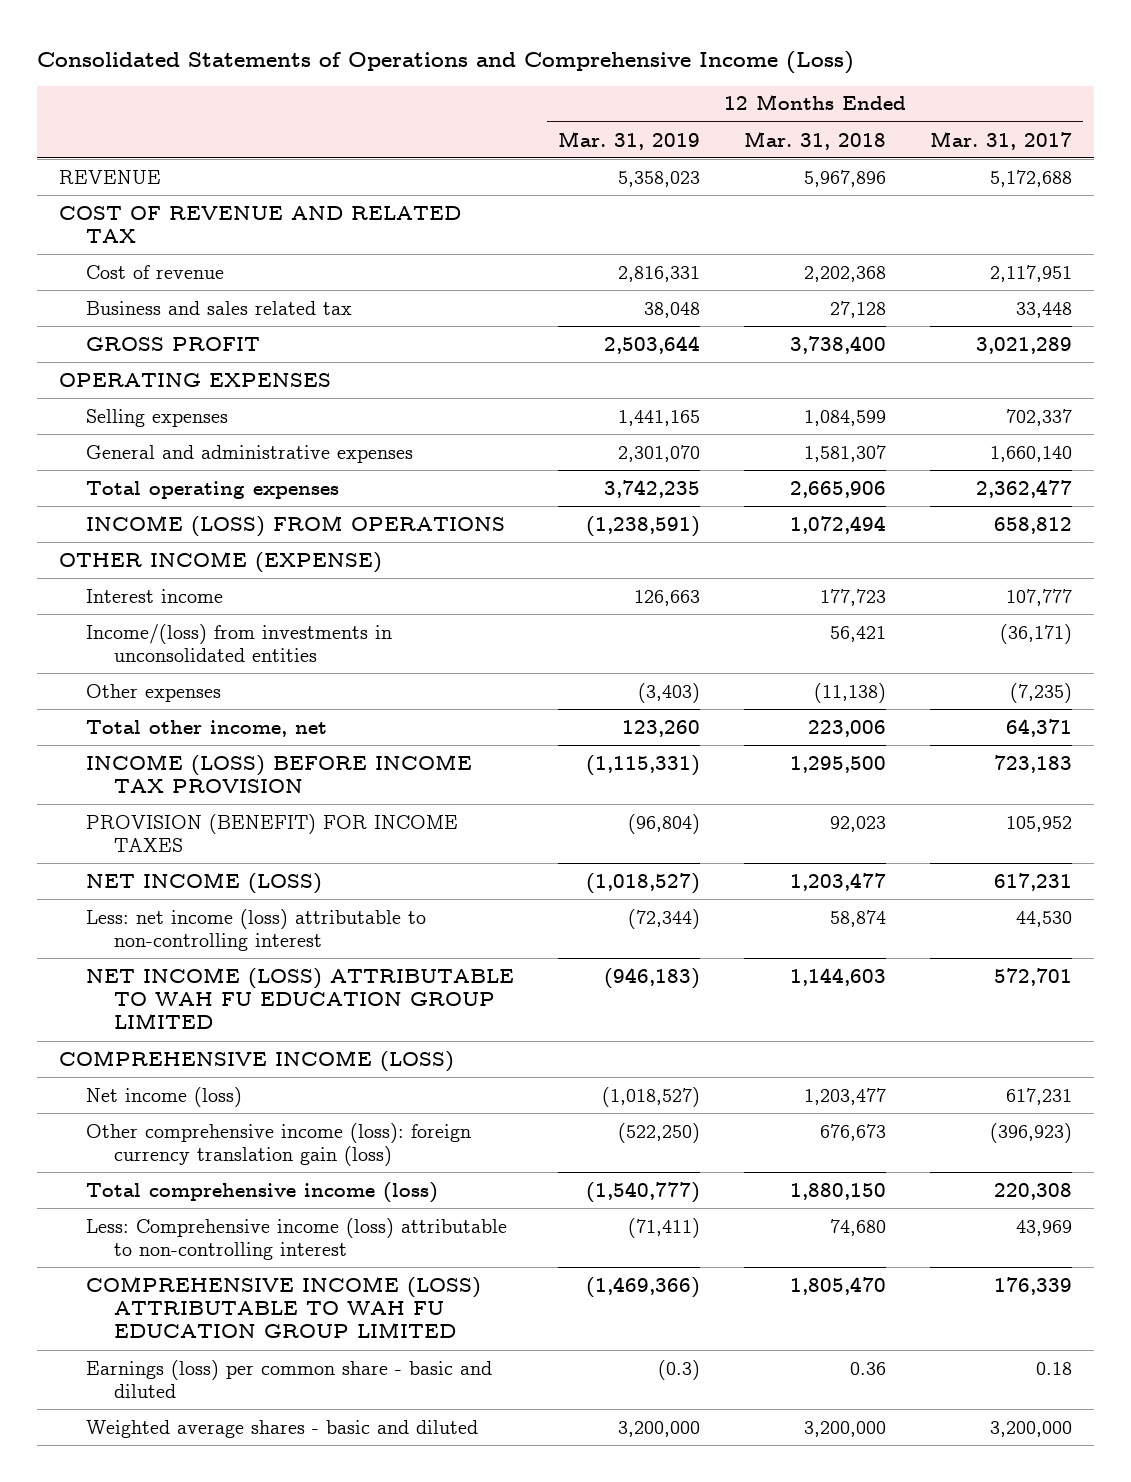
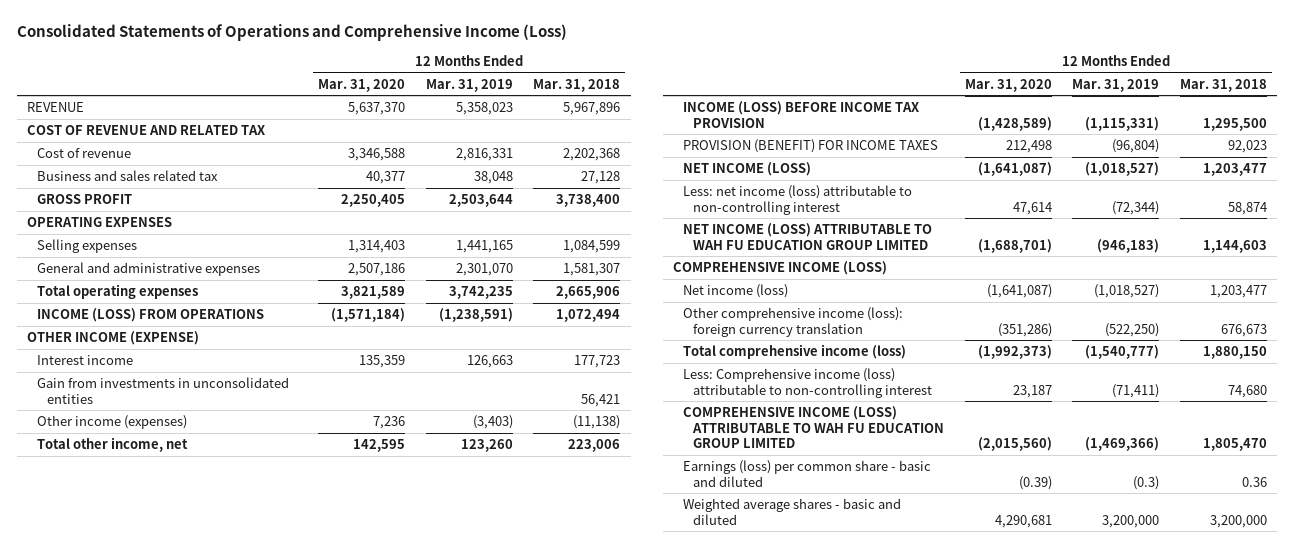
- | 12 Months Ended Mar. 31, 2019 | 12 Months Ended Mar. 31, 2018 | 12 Months Ended Mar. 31, 2017
+ | 12 Months Ended Mar. 31, 2020 | 12 Months Ended Mar. 31, 2019 | 12 Months Ended Mar. 31, 2018
- Income/(loss) from investments in unconsolidated entities | | 56,421 | (36,171)
- Other expenses | (3,403) | (11,138) | (7,235)
+ Gain from investments in unconsolidated entities | | | 56,421
+ Other income (expenses) | 7,236 | (3,403) | (11,138)
- Other comprehensive income (loss): foreign currency translation gain (loss) | (522,250) | 676,673 | (396,923)
+ Other comprehensive income (loss): foreign currency translation | (351,286) | (522,250) | 676,673

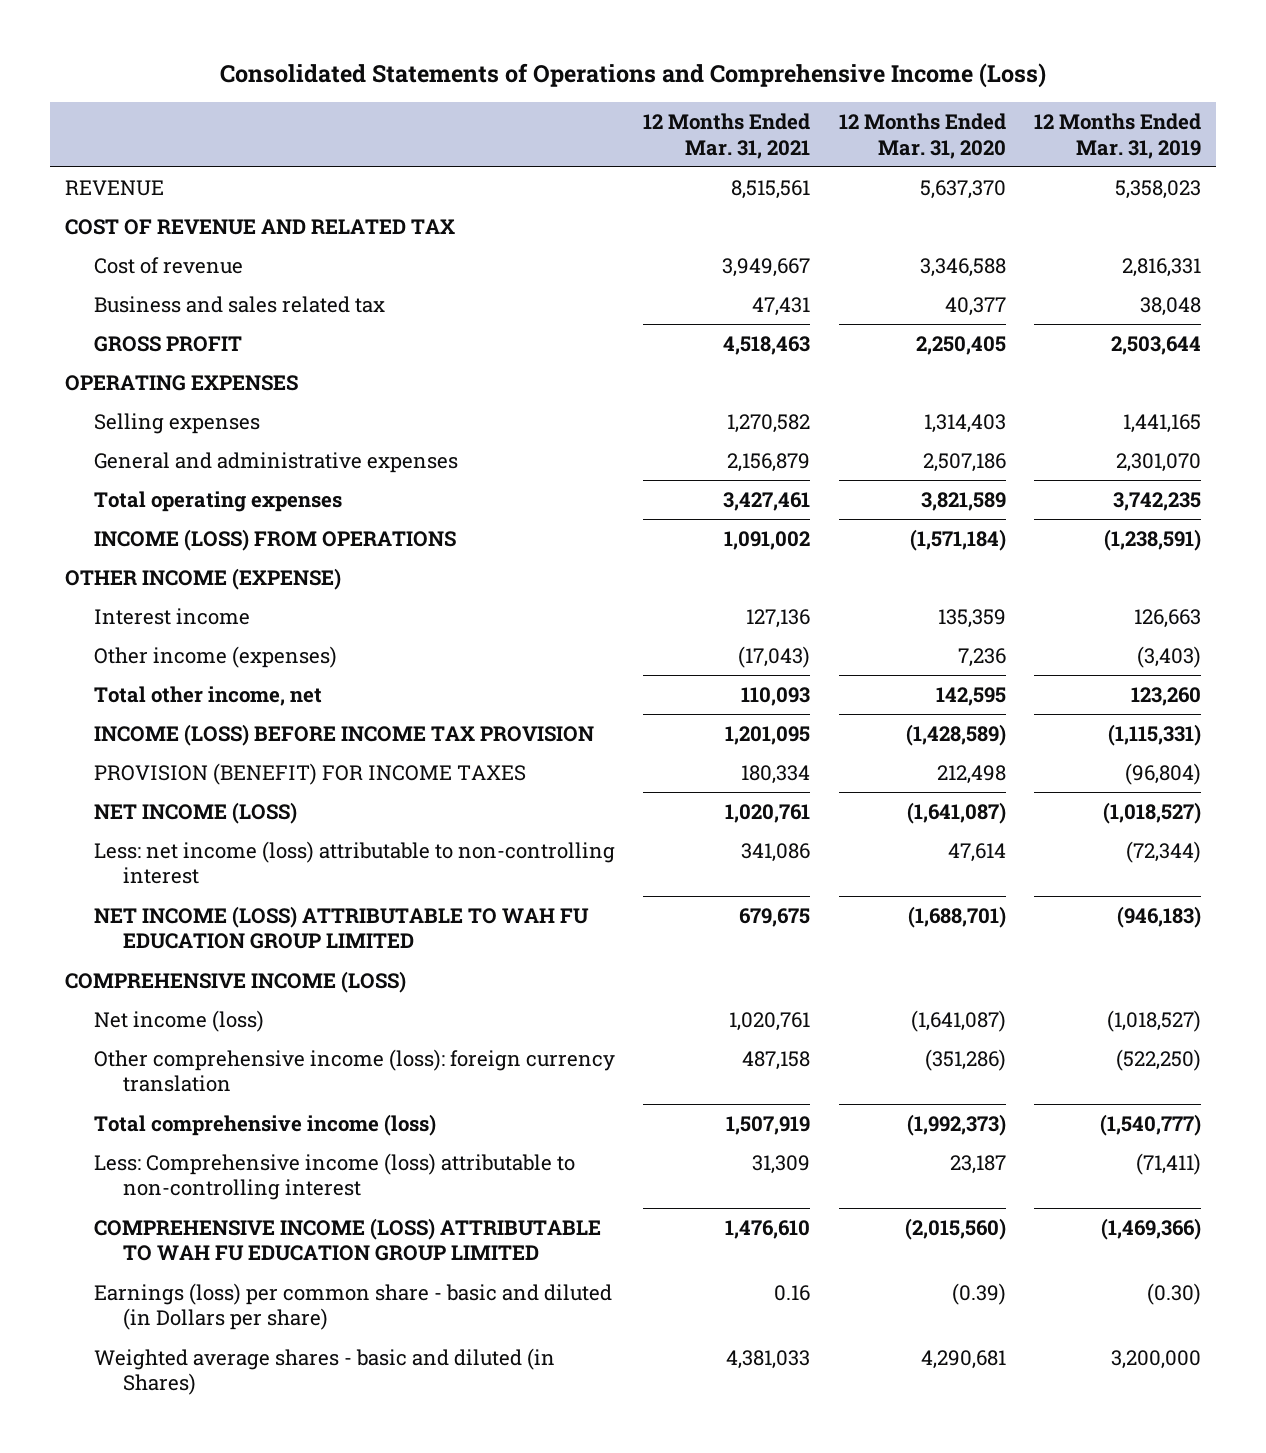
- | 12 Months Ended Mar. 31, 2020 | 12 Months Ended Mar. 31, 2019 | 12 Months Ended Mar. 31, 2018
+ | 12 Months Ended Mar. 31, 2021 | 12 Months Ended Mar. 31, 2020 | 12 Months Ended Mar. 31, 2019
- Gain from investments in unconsolidated entities | | | 56,421
- Earnings (loss) per common share - basic and diluted | (0.39) | (0.3) | 0.36
- Weighted average shares - basic and diluted | 4,290,681 | 3,200,000 | 3,200,000
+ Earnings (loss) per common share - basic and diluted (in Dollars per share) | 0.16 | (0.39) | (0.30)
+ Weighted average shares - basic and diluted (in Shares) | 4,381,033 | 4,290,681 | 3,200,000

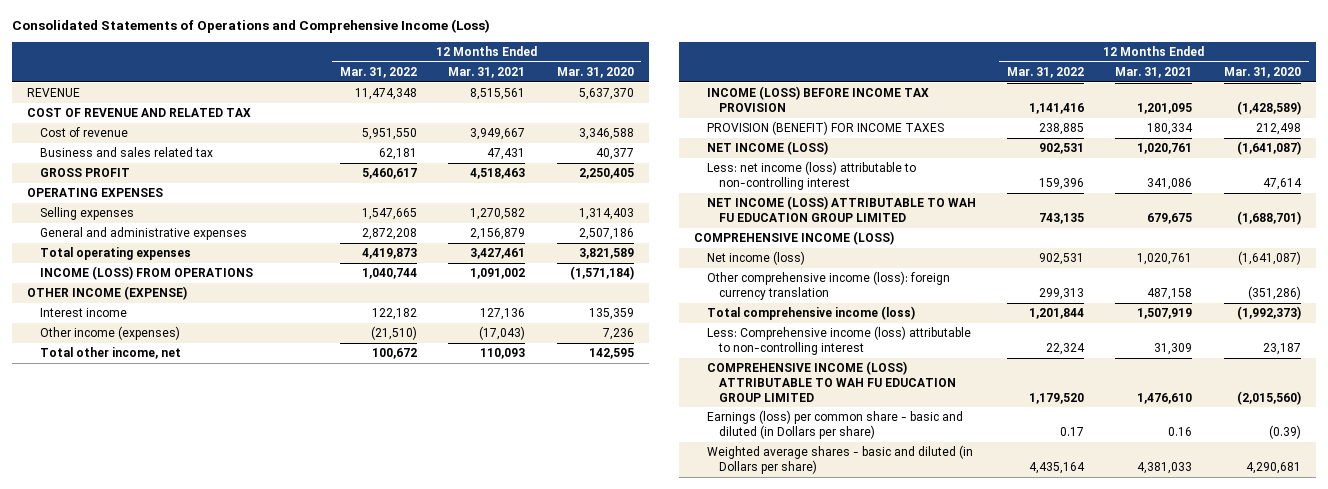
- | 12 Months Ended Mar. 31, 2021 | 12 Months Ended Mar. 31, 2020 | 12 Months Ended Mar. 31, 2019
+ | 12 Months Ended Mar. 31, 2022 | 12 Months Ended Mar. 31, 2021 | 12 Months Ended Mar. 31, 2020
- Weighted average shares - basic and diluted (in Shares) | 4,381,033 | 4,290,681 | 3,200,000
+ Weighted average shares - basic and diluted (in Dollars per share) | 4,435,164 | 4,381,033 | 4,290,681

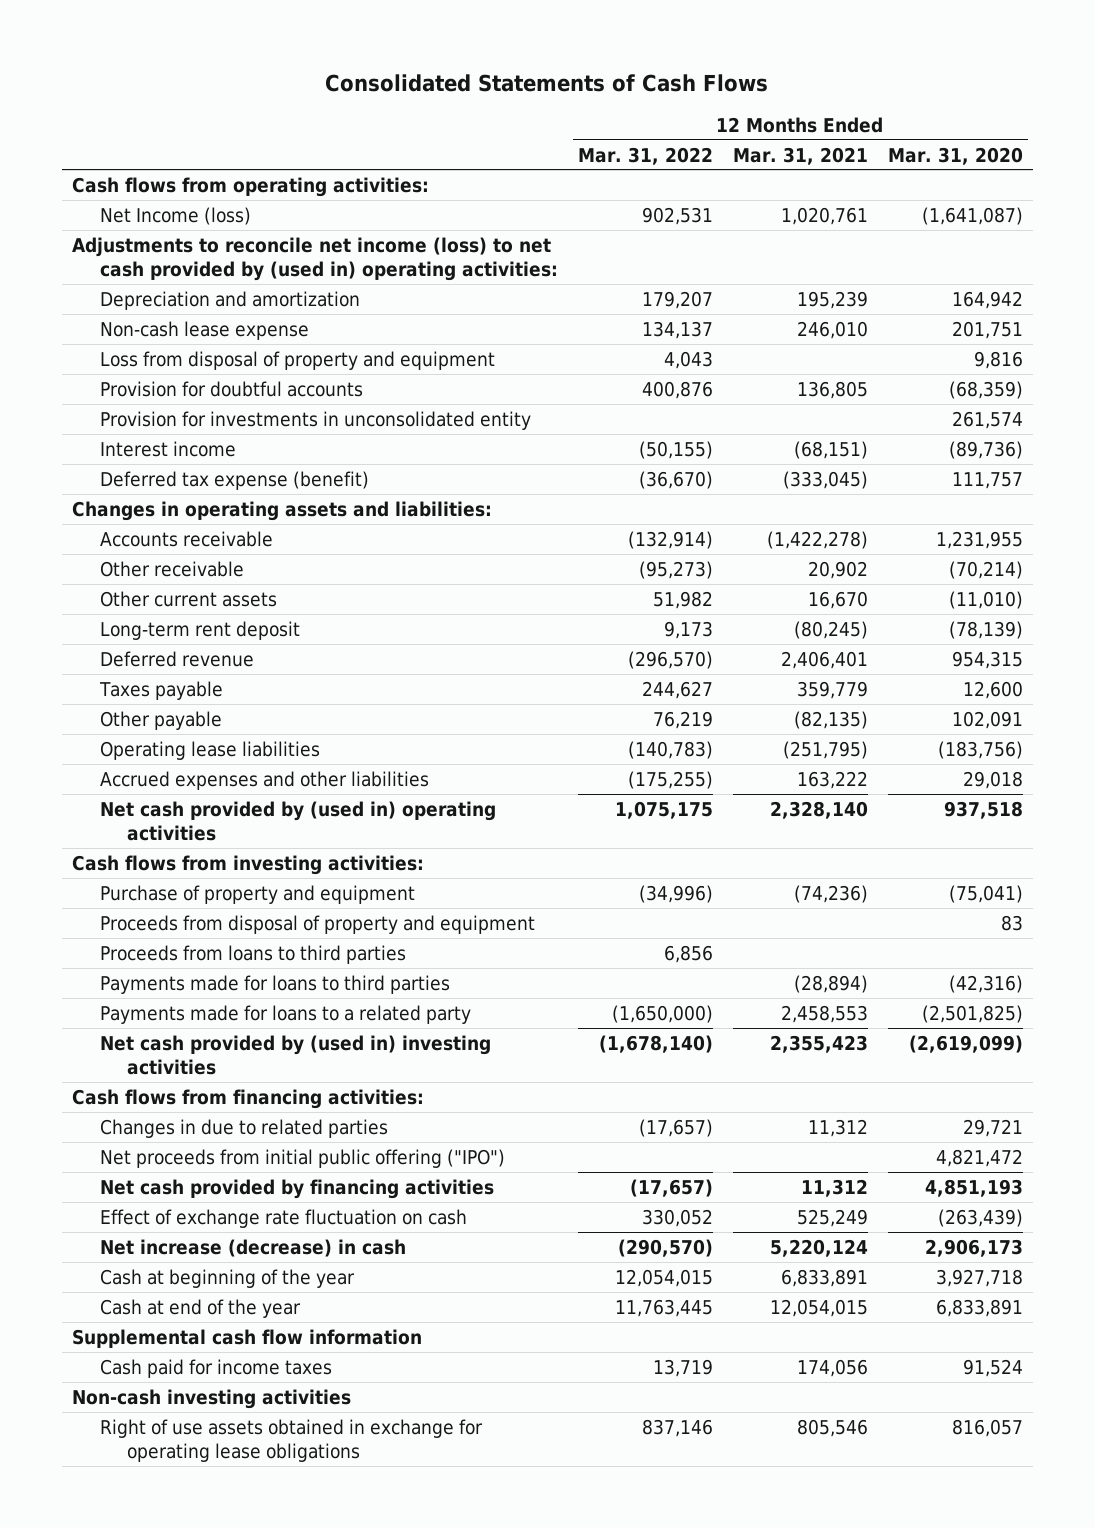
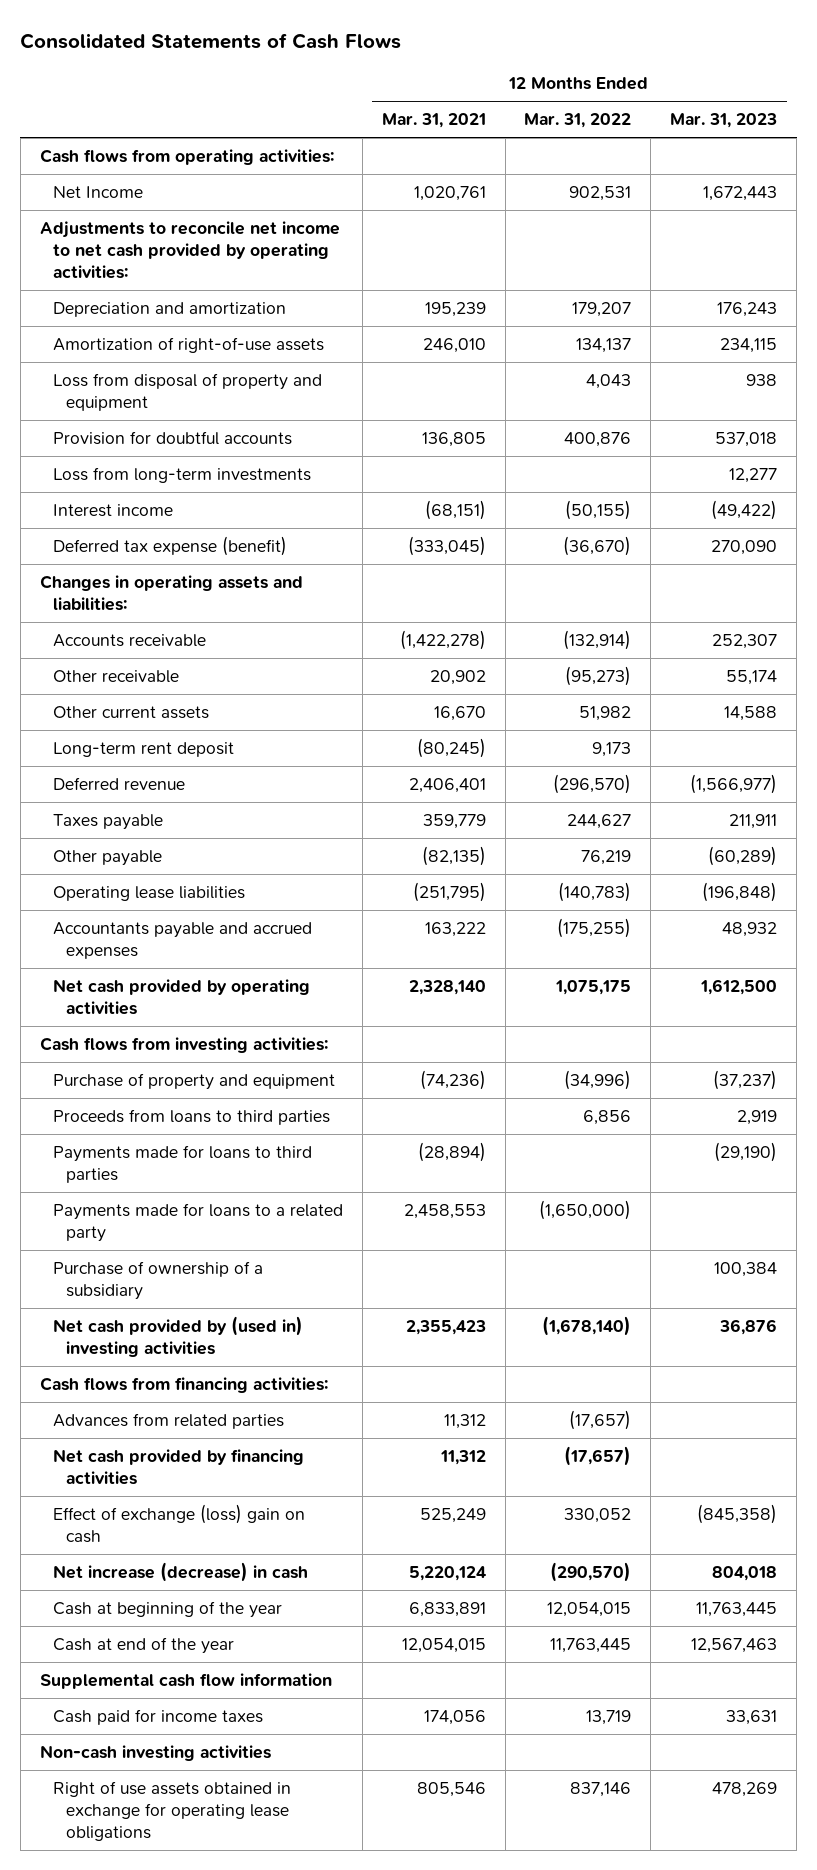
- | 12 Months Ended Mar. 31, 2022 | 12 Months Ended Mar. 31, 2021 | 12 Months Ended Mar. 31, 2020
+ | 12 Months Ended Mar. 31, 2021 | 12 Months Ended Mar. 31, 2022 | 12 Months Ended Mar. 31, 2023
- Net Income (loss) | 902,531 | 1,020,761 | (1,641,087)
- Adjustments to reconcile net income (loss) to net cash provided by (used in) operating activities:
+ Net Income | 1,020,761 | 902,531 | 1,672,443
+ Adjustments to reconcile net income to net cash provided by operating activities:
- Non-cash lease expense | 134,137 | 246,010 | 201,751
+ Amortization of right-of-use assets | 246,010 | 134,137 | 234,115
- Provision for investments in unconsolidated entity | | | 261,574
+ Loss from long-term investments | | | 12,277
- Accrued expenses and other liabilities | (175,255) | 163,222 | 29,018
- Net cash provided by (used in) operating activities | 1,075,175 | 2,328,140 | 937,518
+ Accountants payable and accrued expenses | 163,222 | (175,255) | 48,932
+ Net cash provided by operating activities | 2,328,140 | 1,075,175 | 1,612,500
- Proceeds from disposal of property and equipment | | | 83
+ Purchase of ownership of a subsidiary | | | 100,384
- Changes in due to related parties | (17,657) | 11,312 | 29,721
- Net proceeds from initial public offering ("IPO") | | | 4,821,472
+ Advances from related parties | 11,312 | (17,657) |
- Effect of exchange rate fluctuation on cash | 330,052 | 525,249 | (263,439)
+ Effect of exchange (loss) gain on cash | 525,249 | 330,052 | (845,358)

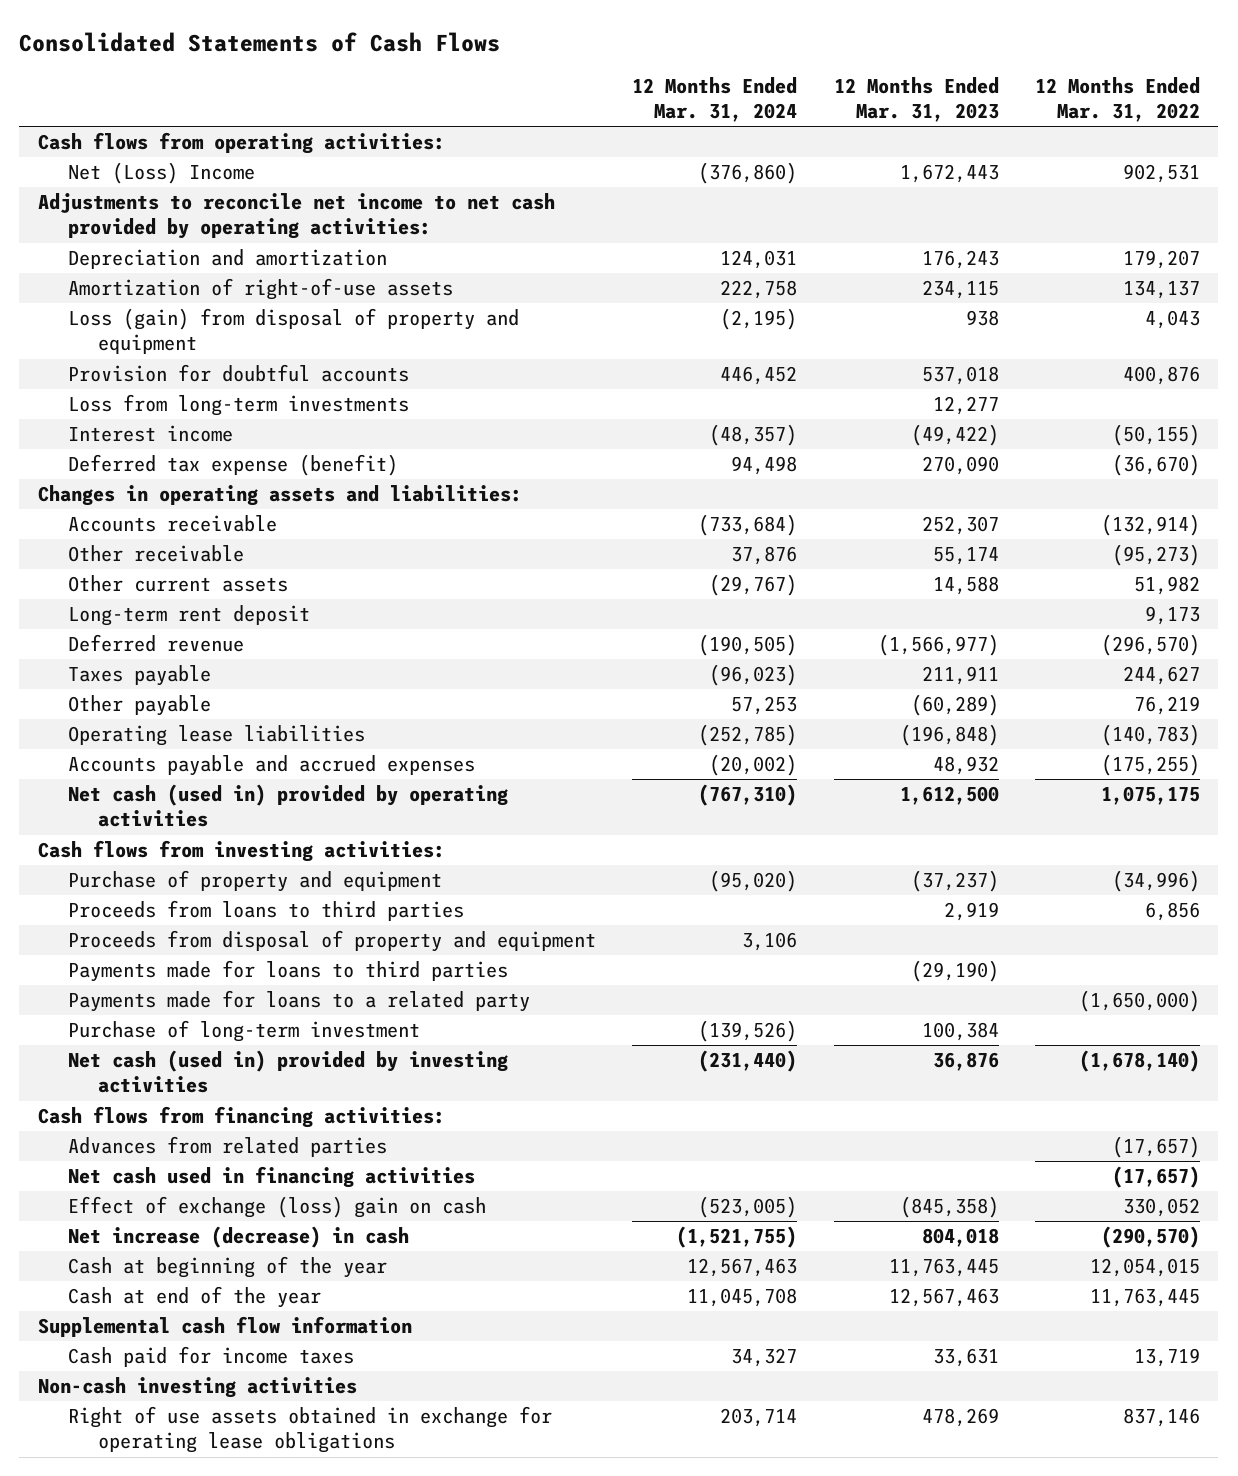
- | 12 Months Ended Mar. 31, 2021 | 12 Months Ended Mar. 31, 2022 | 12 Months Ended Mar. 31, 2023
+ | 12 Months Ended Mar. 31, 2024 | 12 Months Ended Mar. 31, 2023 | 12 Months Ended Mar. 31, 2022
- Net Income | 1,020,761 | 902,531 | 1,672,443
+ Net (Loss) Income | (376,860) | 1,672,443 | 902,531
- Loss from disposal of property and equipment | | 4,043 | 938
+ Loss (gain) from disposal of property and equipment | (2,195) | 938 | 4,043
- Accountants payable and accrued expenses | 163,222 | (175,255) | 48,932
- Net cash provided by operating activities | 2,328,140 | 1,075,175 | 1,612,500
+ Accounts payable and accrued expenses | (20,002) | 48,932 | (175,255)
+ Net cash (used in) provided by operating activities | (767,310) | 1,612,500 | 1,075,175
+ Proceeds from disposal of property and equipment | 3,106 | |
- Purchase of ownership of a subsidiary | | | 100,384
- Net cash provided by (used in) investing activities | 2,355,423 | (1,678,140) | 36,876
+ Purchase of long-term investment | (139,526) | 100,384 |
+ Net cash (used in) provided by investing activities | (231,440) | 36,876 | (1,678,140)
- Net cash provided by financing activities | 11,312 | (17,657) |
+ Net cash used in financing activities | | | (17,657)

